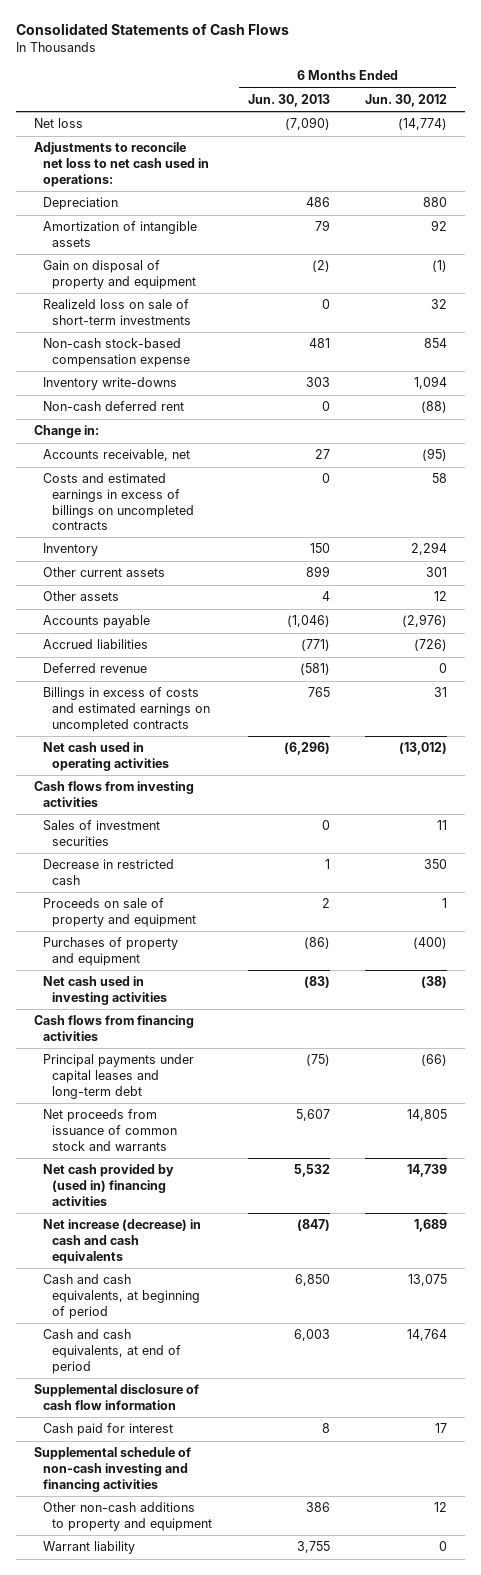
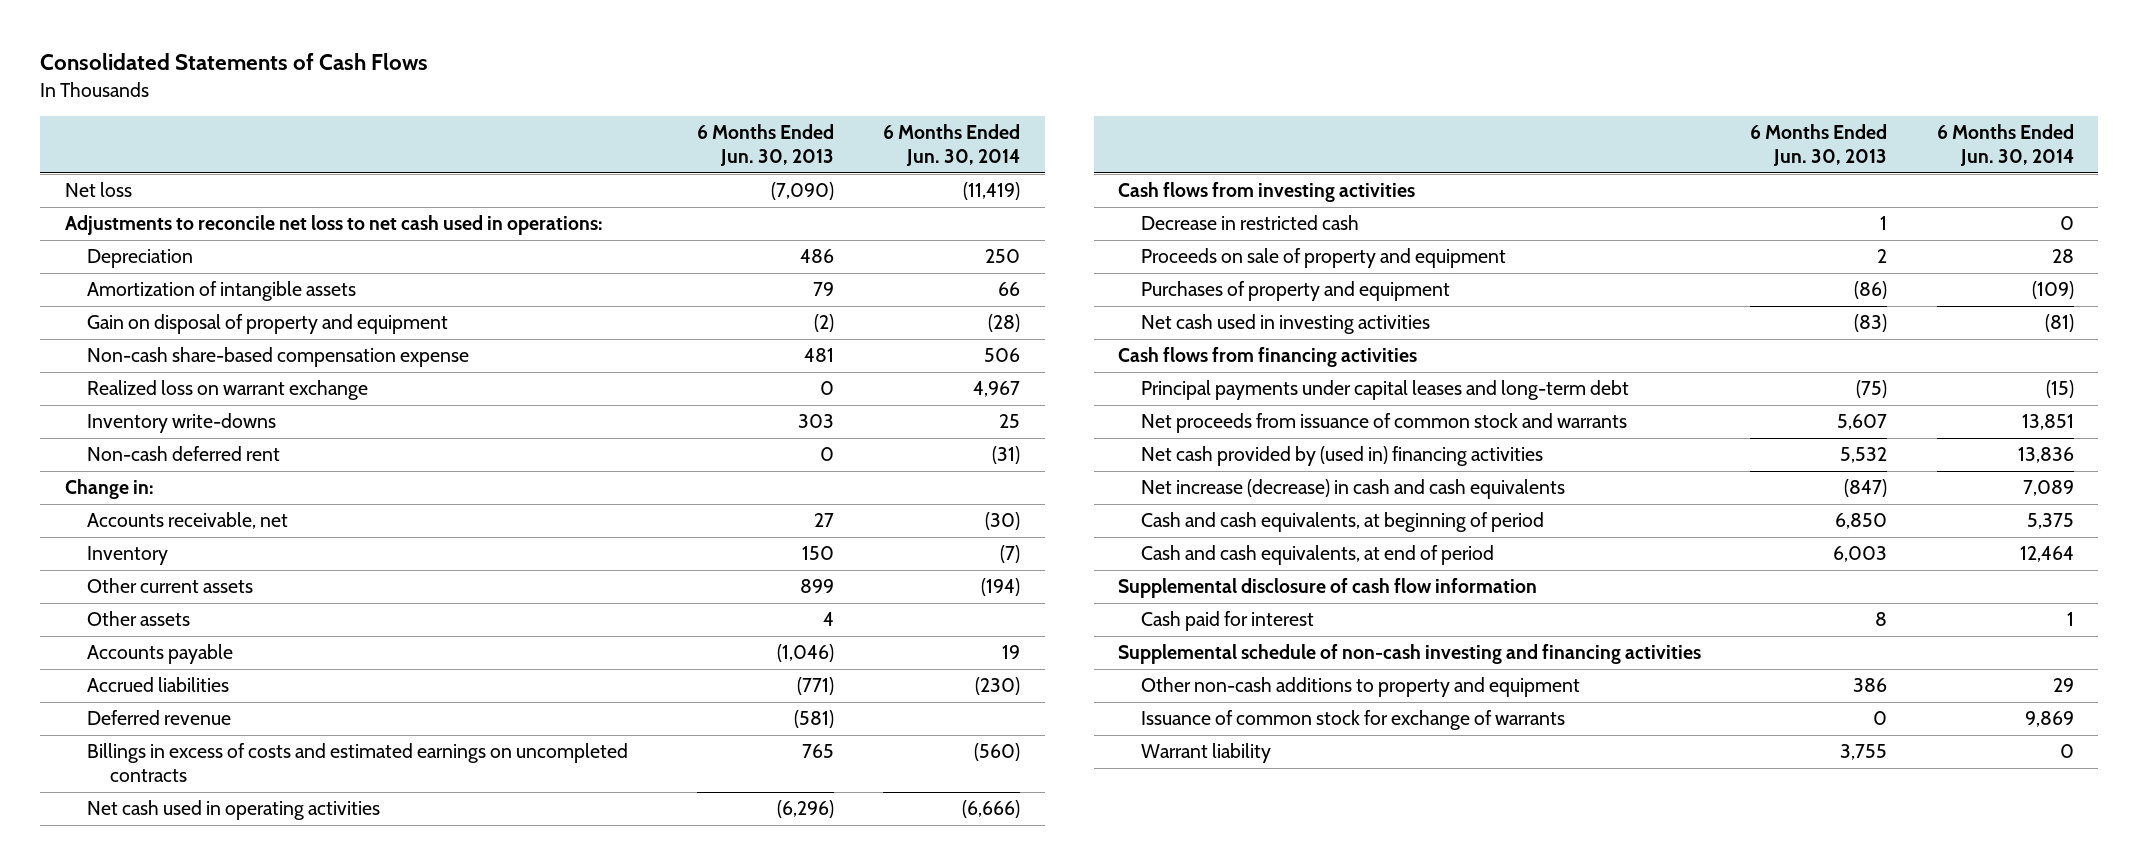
- | 6 Months Ended Jun. 30, 2013 | 6 Months Ended Jun. 30, 2012
+ | 6 Months Ended Jun. 30, 2013 | 6 Months Ended Jun. 30, 2014
- Realizeld loss on sale of short-term investments | 0 | 32
- Non-cash stock-based compensation expense | 481 | 854
+ Non-cash share-based compensation expense | 481 | 506
+ Realized loss on warrant exchange | 0 | 4,967
- Costs and estimated earnings in excess of billings on uncompleted contracts | 0 | 58
- Sales of investment securities | 0 | 11
+ Issuance of common stock for exchange of warrants | 0 | 9,869

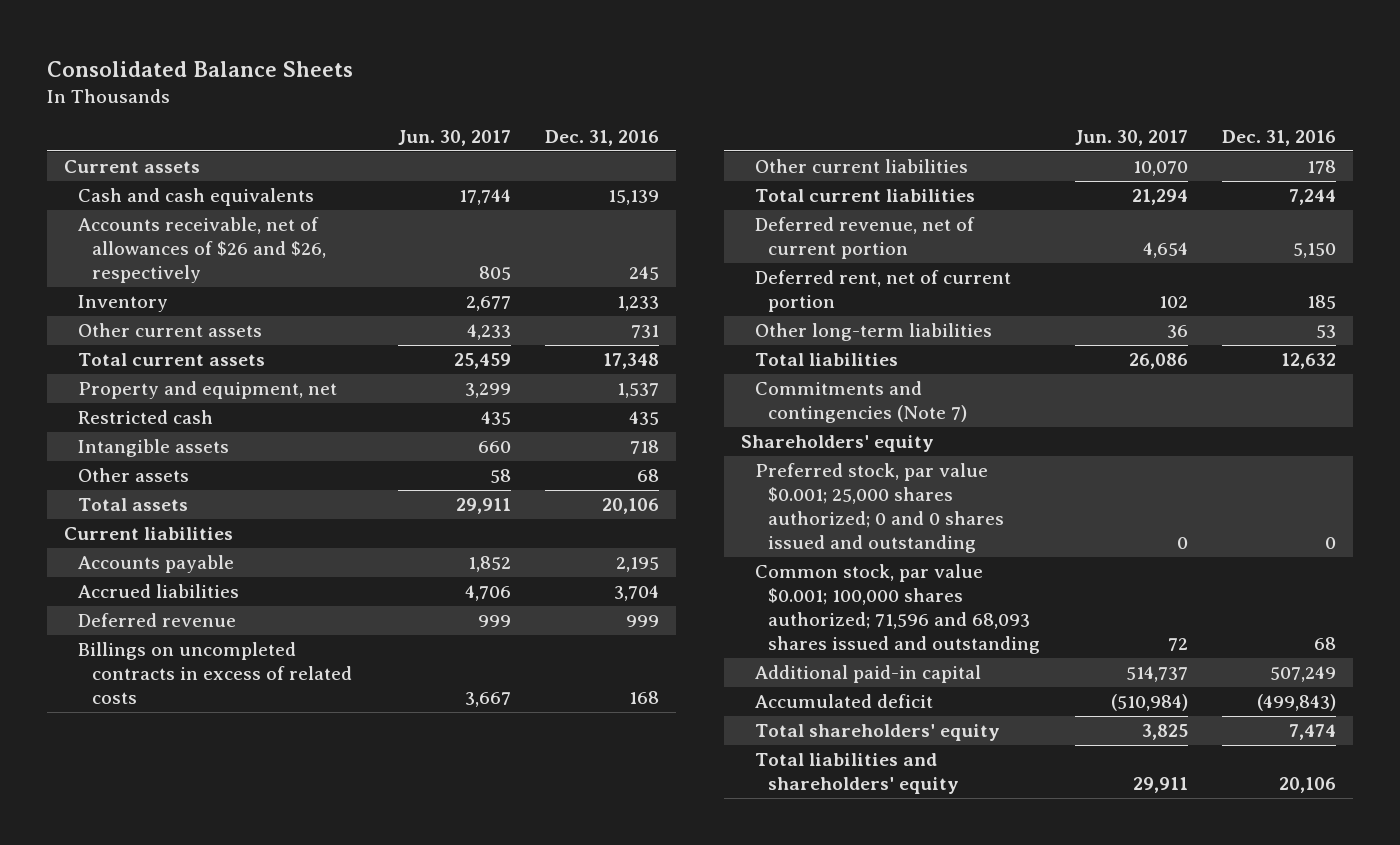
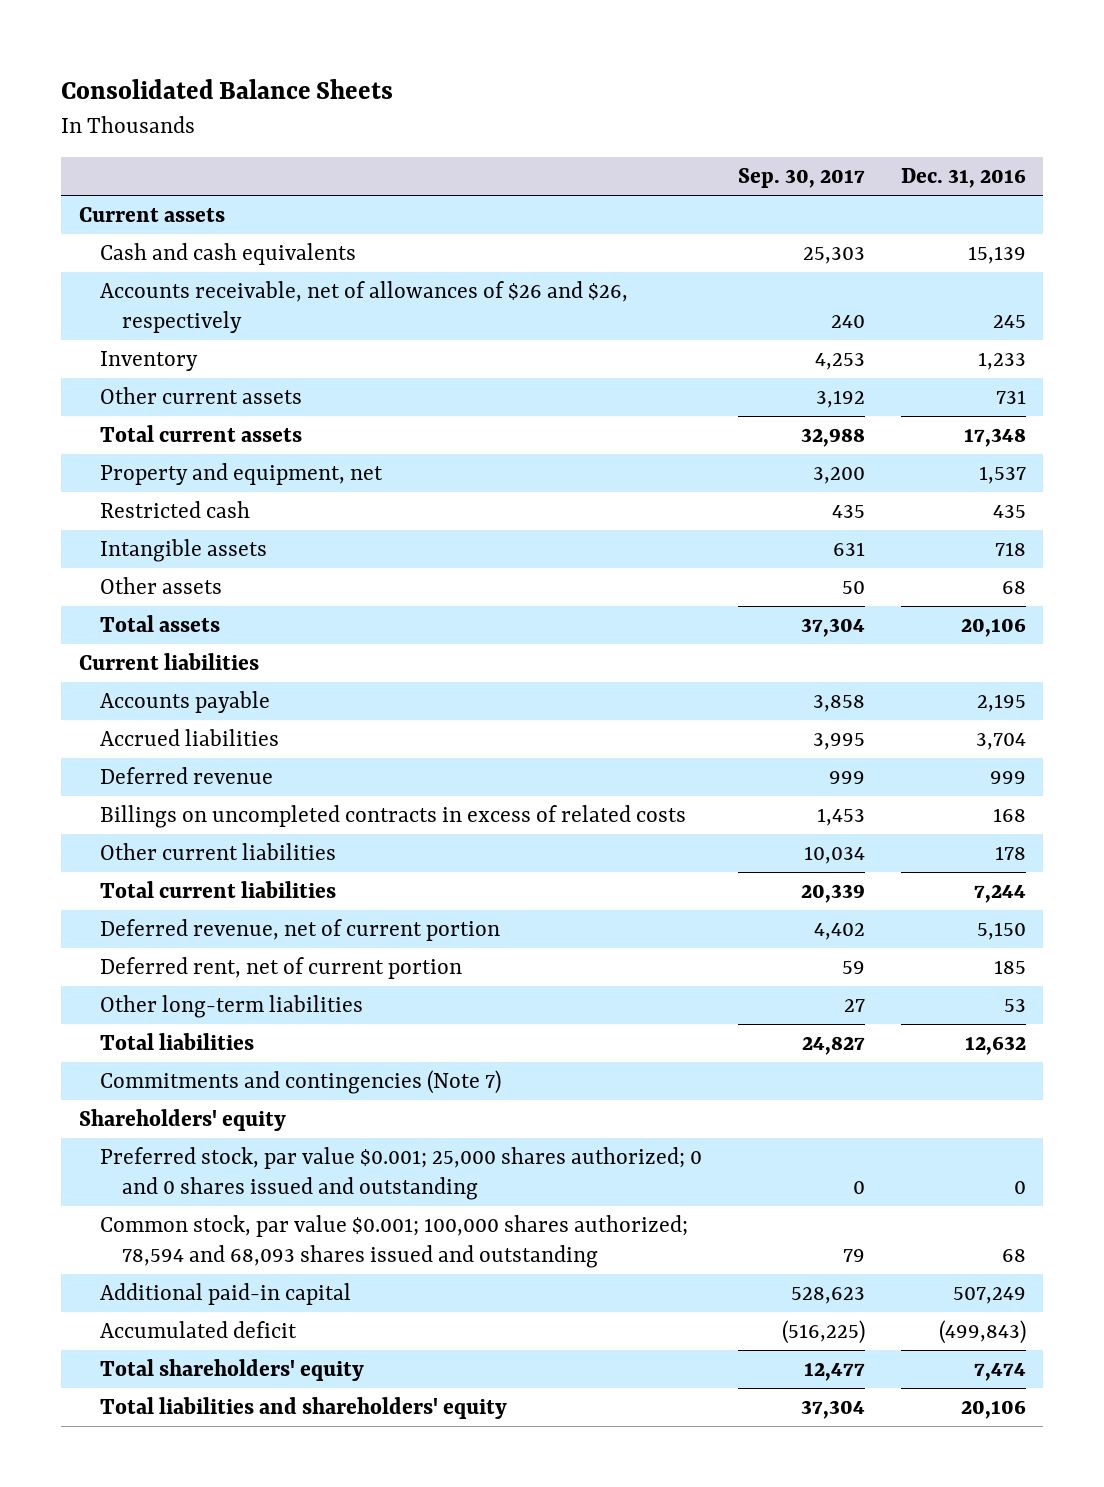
- | Jun. 30, 2017 | Dec. 31, 2016
+ | Sep. 30, 2017 | Dec. 31, 2016
- Common stock, par value $0.001; 100,000 shares authorized; 71,596 and 68,093 shares issued and outstanding | 72 | 68
+ Common stock, par value $0.001; 100,000 shares authorized; 78,594 and 68,093 shares issued and outstanding | 79 | 68

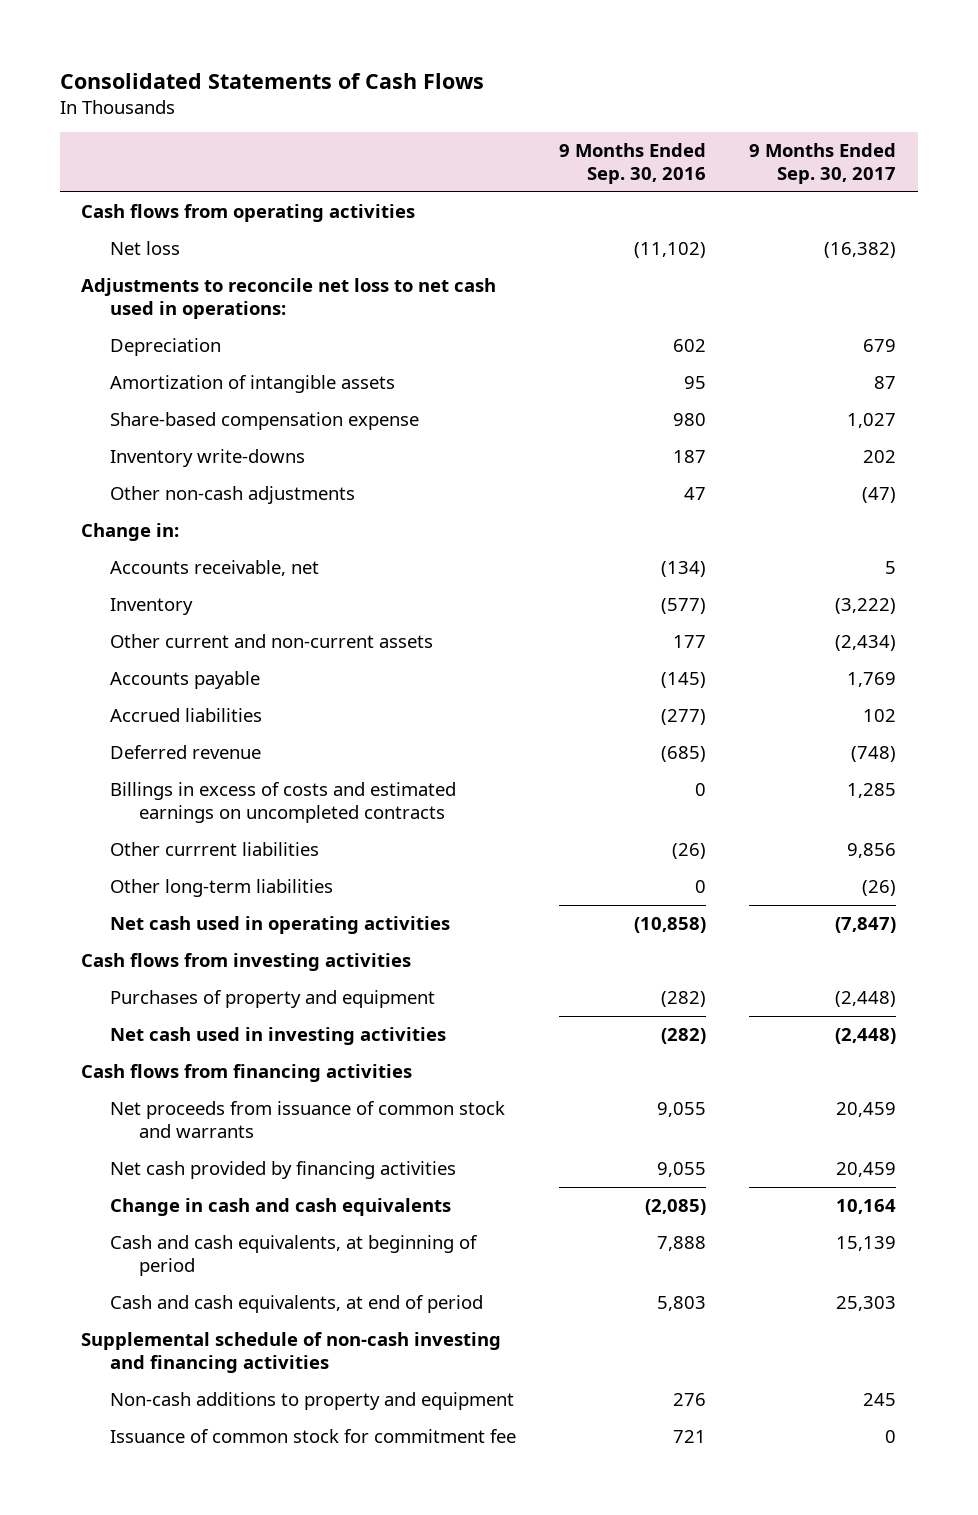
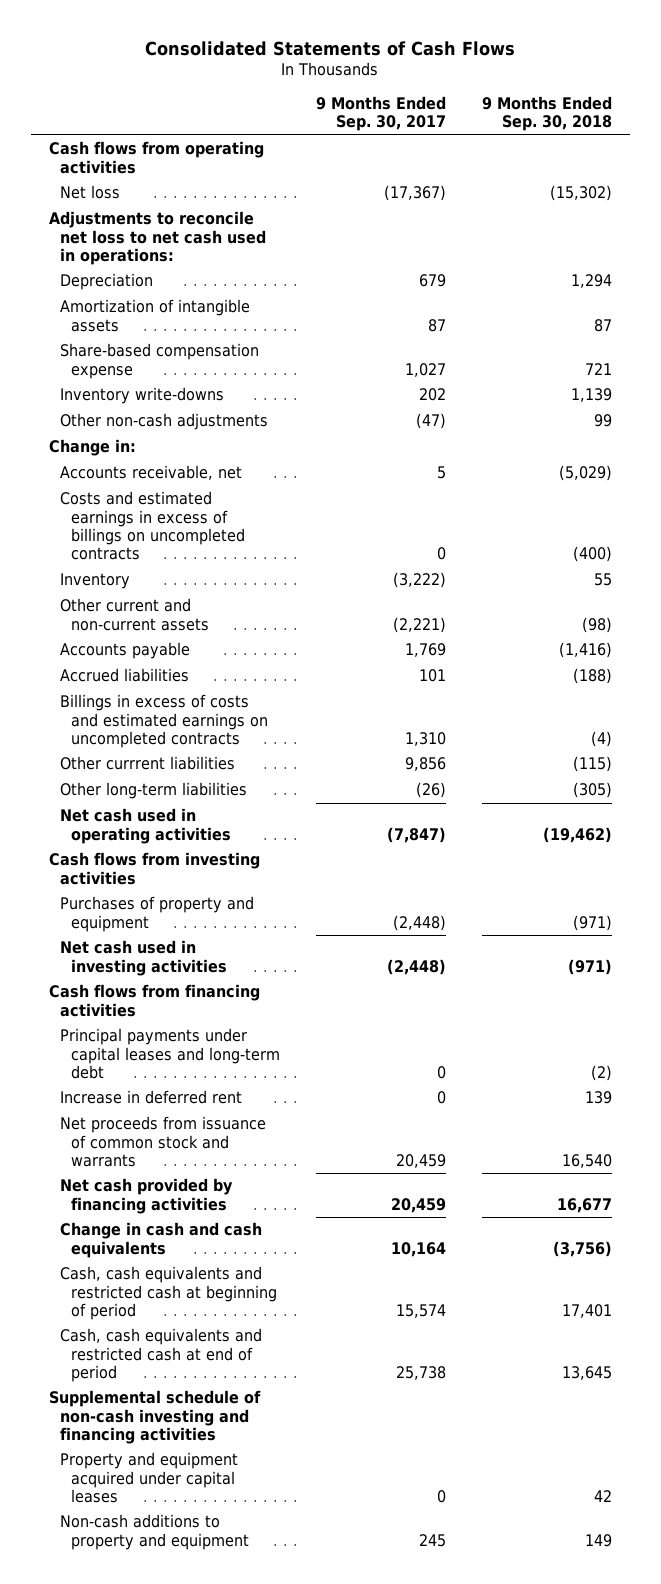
- | 9 Months Ended Sep. 30, 2016 | 9 Months Ended Sep. 30, 2017
+ | 9 Months Ended Sep. 30, 2017 | 9 Months Ended Sep. 30, 2018
- Net loss | (11,102) | (16,382)
+ Net loss | (17,367) | (15,302)
+ Costs and estimated earnings in excess of billings on uncompleted contracts | 0 | (400)
- Other current and non-current assets | 177 | (2,434)
+ Other current and non-current assets | (2,221) | (98)
- Accrued liabilities | (277) | 102
- Deferred revenue | (685) | (748)
- Billings in excess of costs and estimated earnings on uncompleted contracts | 0 | 1,285
+ Accrued liabilities | 101 | (188)
+ Billings in excess of costs and estimated earnings on uncompleted contracts | 1,310 | (4)
+ Principal payments under capital leases and long-term debt | 0 | (2)
+ Increase in deferred rent | 0 | 139
- Cash and cash equivalents, at beginning of period | 7,888 | 15,139
- Cash and cash equivalents, at end of period | 5,803 | 25,303
+ Cash, cash equivalents and restricted cash at beginning of period | 15,574 | 17,401
+ Cash, cash equivalents and restricted cash at end of period | 25,738 | 13,645
+ Property and equipment acquired under capital leases | 0 | 42
- Issuance of common stock for commitment fee | 721 | 0

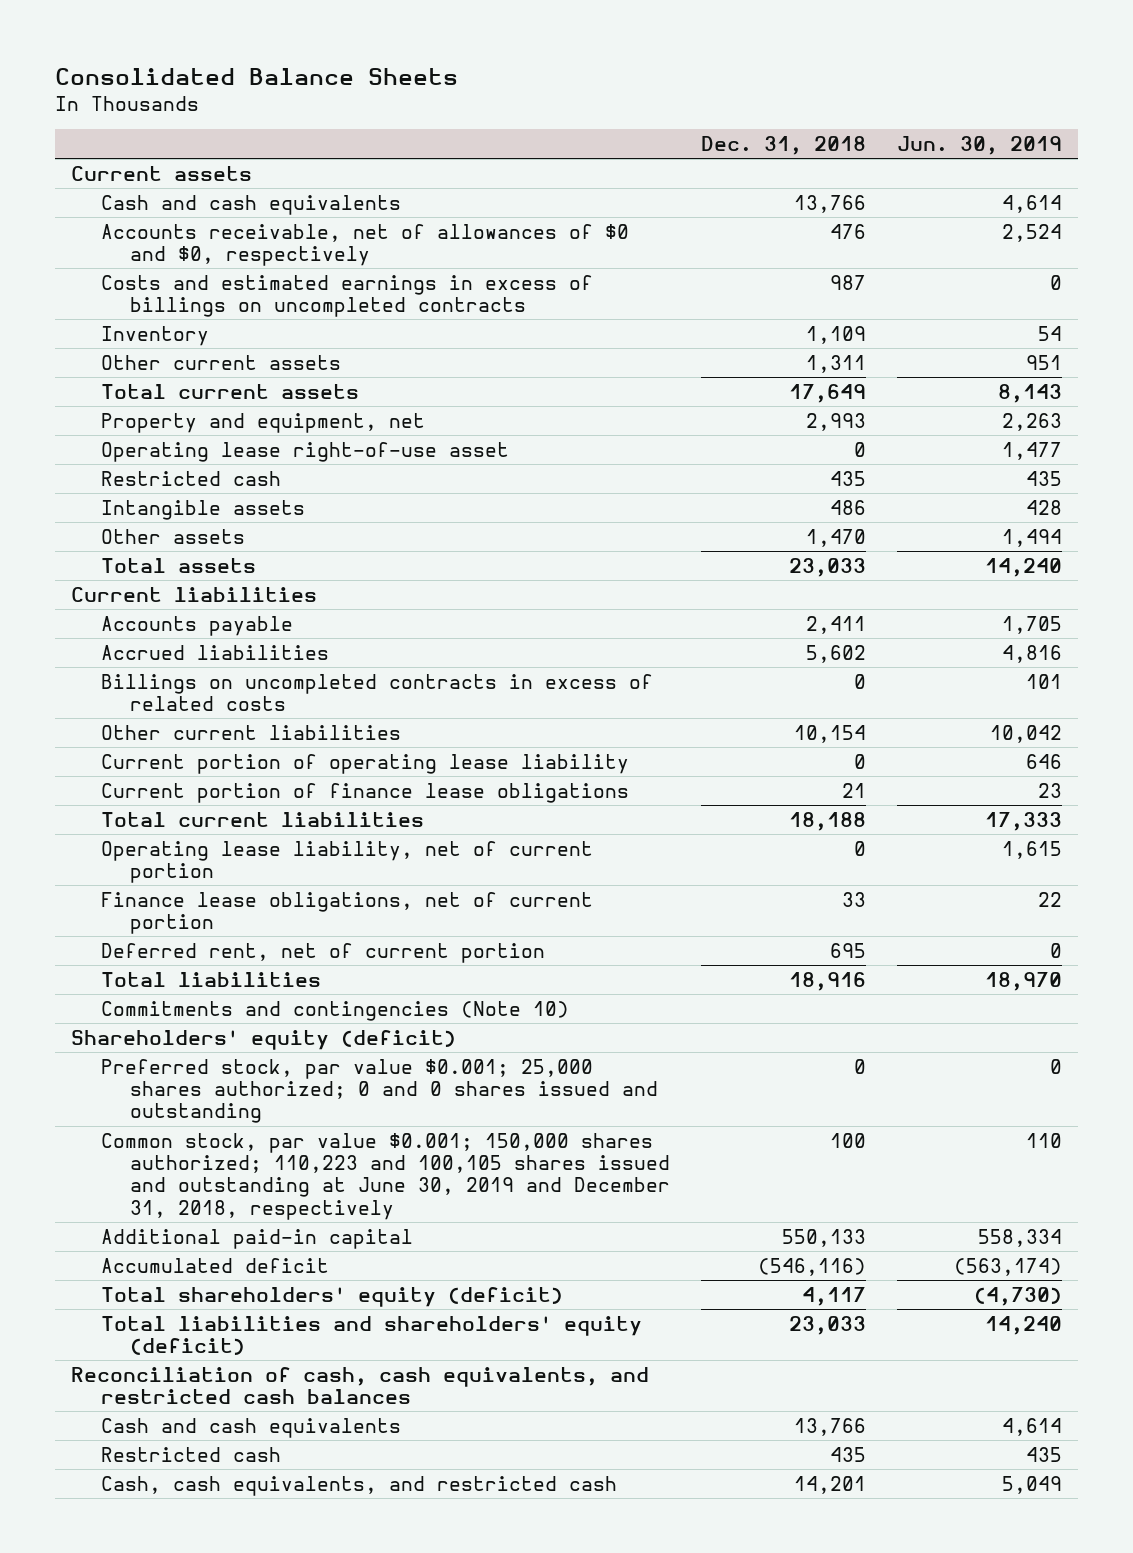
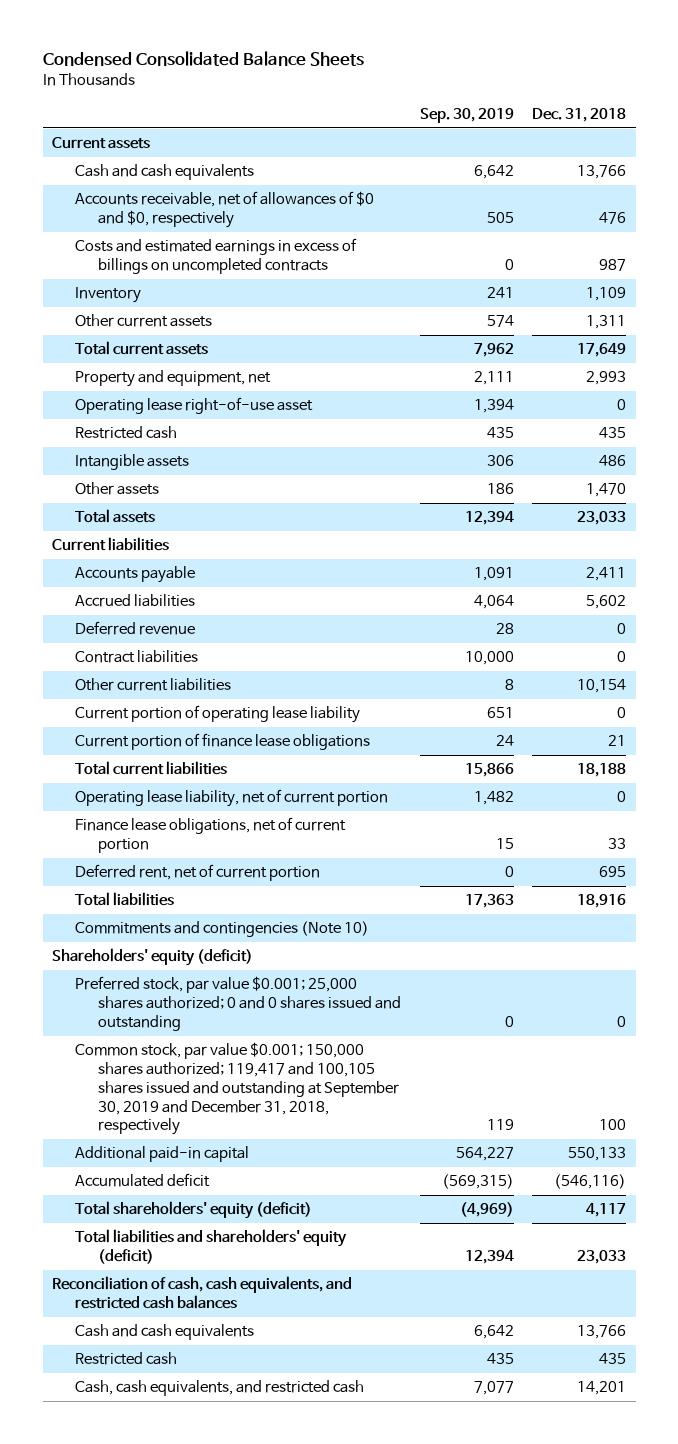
- Consolidated Balance Sheets
+ Condensed Consolidated Balance Sheets
- | Dec. 31, 2018 | Jun. 30, 2019
+ | Sep. 30, 2019 | Dec. 31, 2018
- Billings on uncompleted contracts in excess of related costs | 0 | 101
+ Deferred revenue | 28 | 0
+ Contract liabilities | 10,000 | 0
- Common stock, par value $0.001; 150,000 shares authorized; 110,223 and 100,105 shares issued and outstanding at June 30, 2019 and December 31, 2018, respectively | 100 | 110
+ Common stock, par value $0.001; 150,000 shares authorized; 119,417 and 100,105 shares issued and outstanding at September 30, 2019 and December 31, 2018, respectively | 119 | 100

